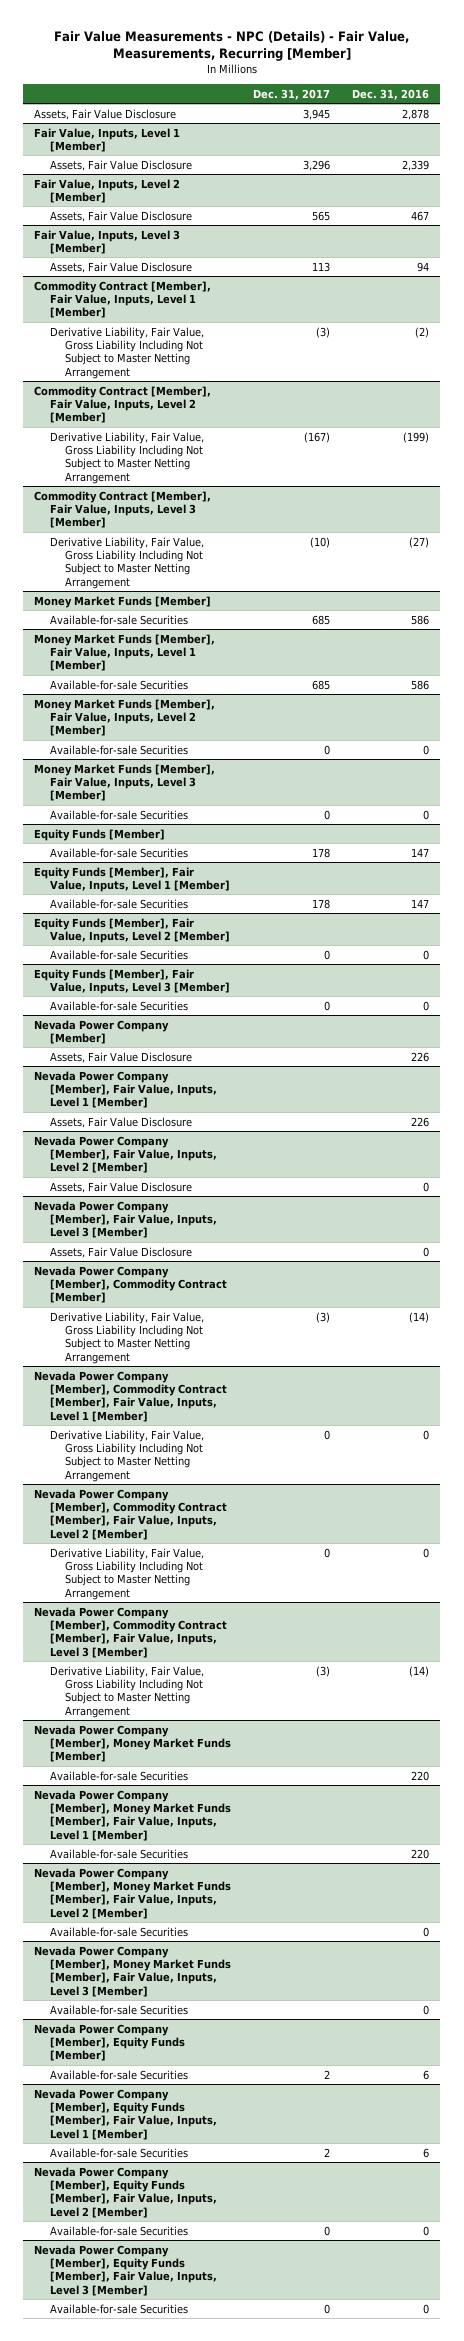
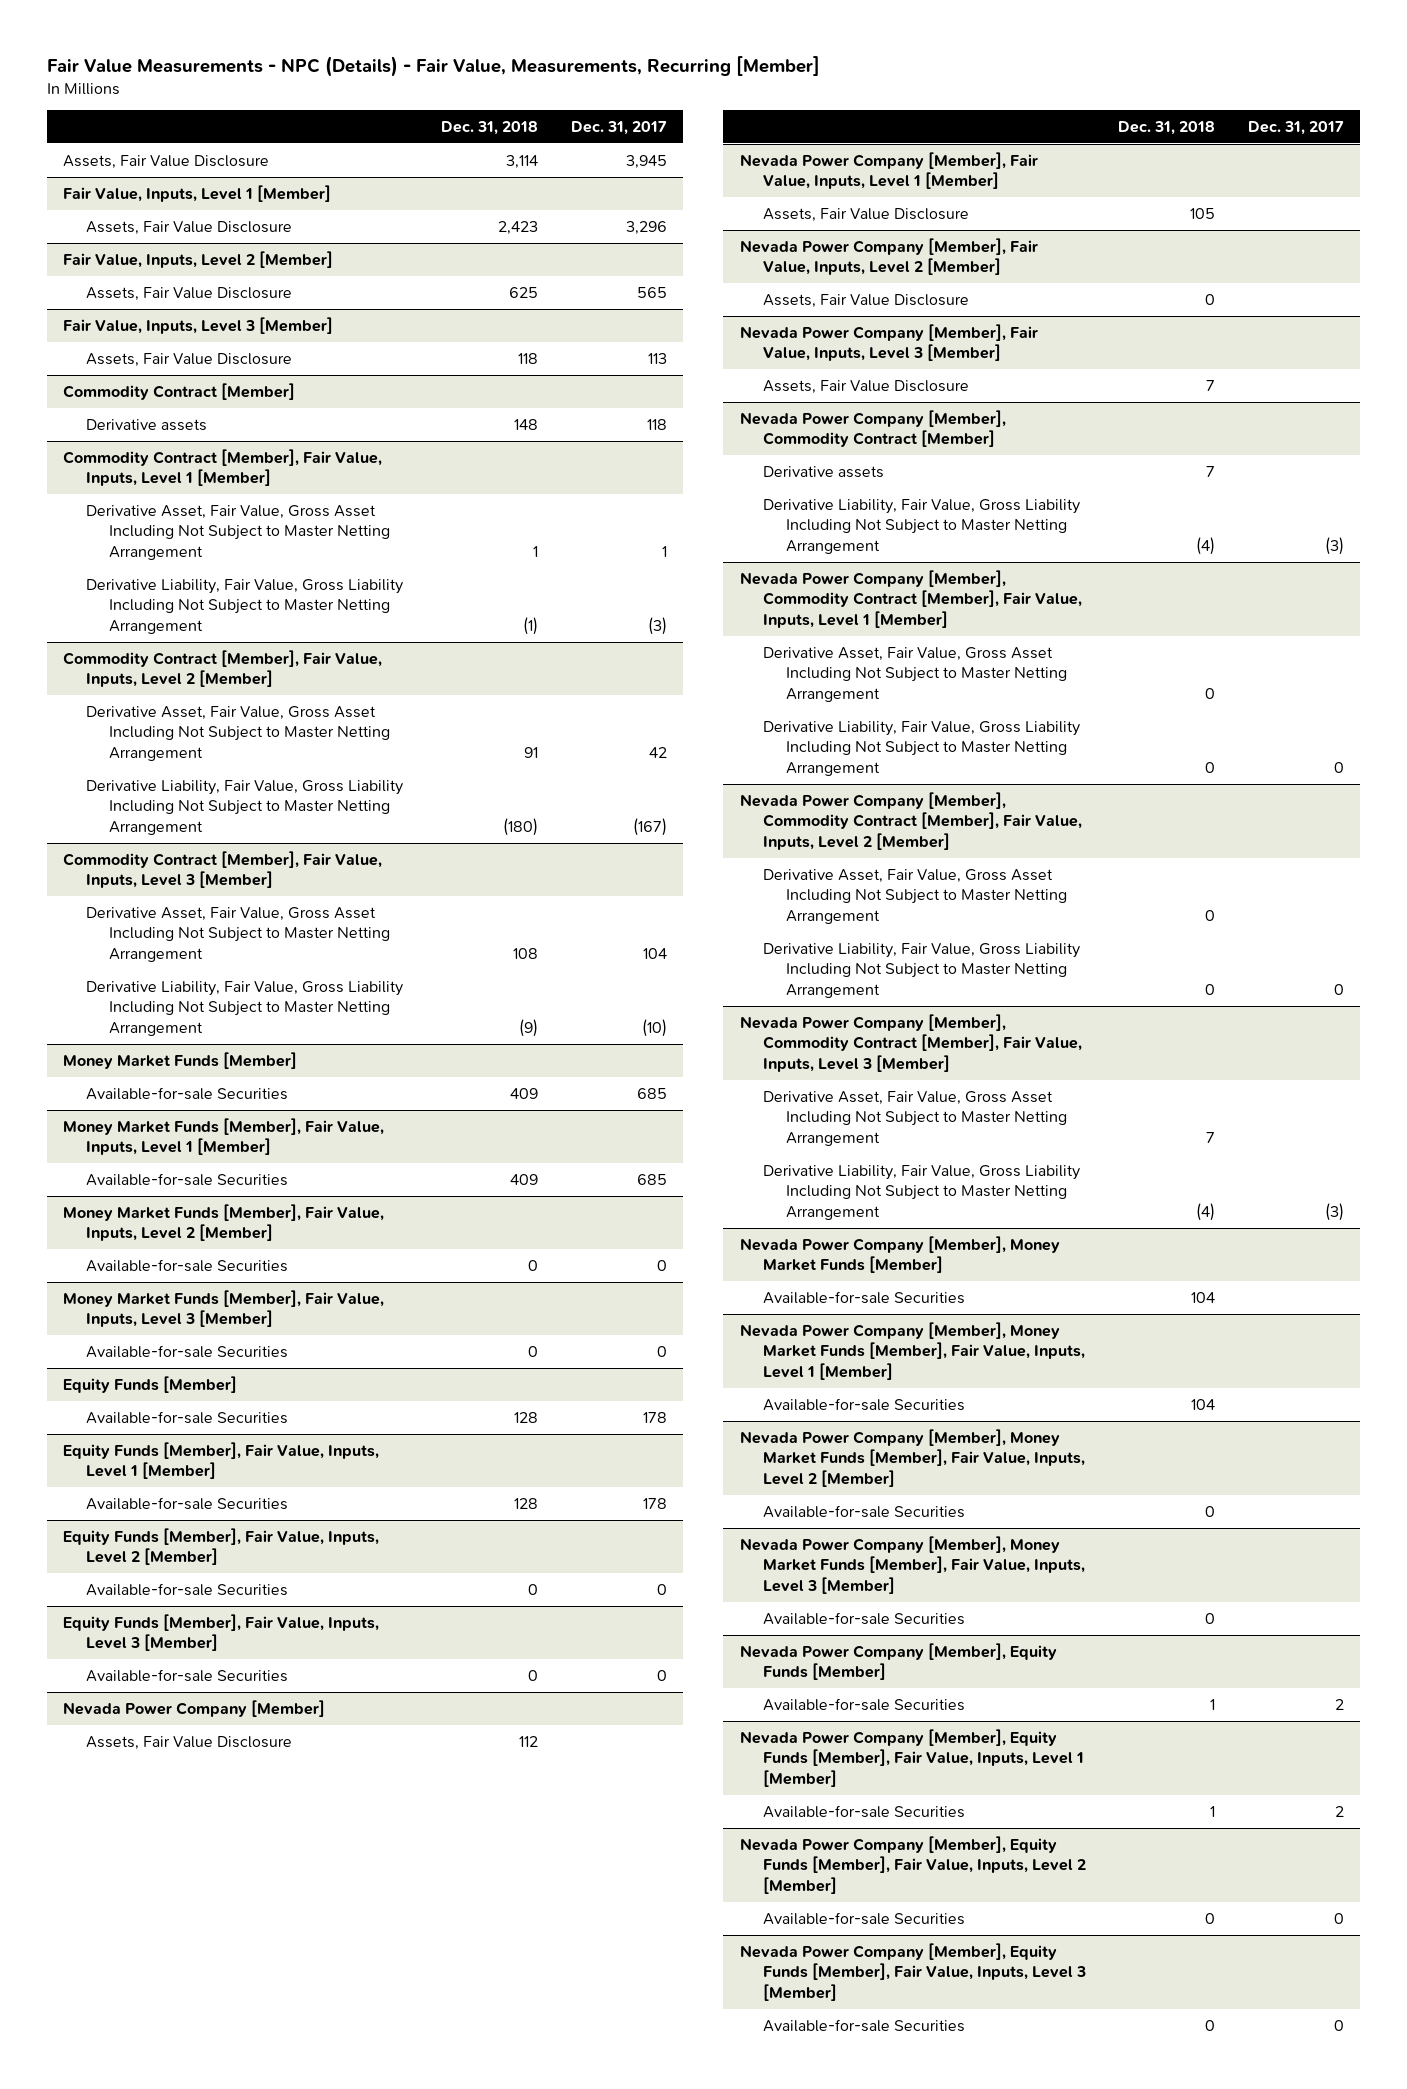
- | Dec. 31, 2017 | Dec. 31, 2016
+ | Dec. 31, 2018 | Dec. 31, 2017
+ Commodity Contract [Member]
+ Derivative assets | 148 | 118
@ Commodity Contract [Member], Fair Value, Inputs, Level 1 [Member]
+ Derivative Asset, Fair Value, Gross Asset Including Not Subject to Master Netting Arrangement | 1 | 1
@ Commodity Contract [Member], Fair Value, Inputs, Level 2 [Member]
+ Derivative Asset, Fair Value, Gross Asset Including Not Subject to Master Netting Arrangement | 91 | 42
@ Commodity Contract [Member], Fair Value, Inputs, Level 3 [Member]
+ Derivative Asset, Fair Value, Gross Asset Including Not Subject to Master Netting Arrangement | 108 | 104
@ Nevada Power Company [Member], Commodity Contract [Member]
+ Derivative assets | 7 |
@ Nevada Power Company [Member], Commodity Contract [Member], Fair Value, Inputs, Level 1 [Member]
+ Derivative Asset, Fair Value, Gross Asset Including Not Subject to Master Netting Arrangement | 0 |
@ Nevada Power Company [Member], Commodity Contract [Member], Fair Value, Inputs, Level 2 [Member]
+ Derivative Asset, Fair Value, Gross Asset Including Not Subject to Master Netting Arrangement | 0 |
@ Nevada Power Company [Member], Commodity Contract [Member], Fair Value, Inputs, Level 3 [Member]
+ Derivative Asset, Fair Value, Gross Asset Including Not Subject to Master Netting Arrangement | 7 |

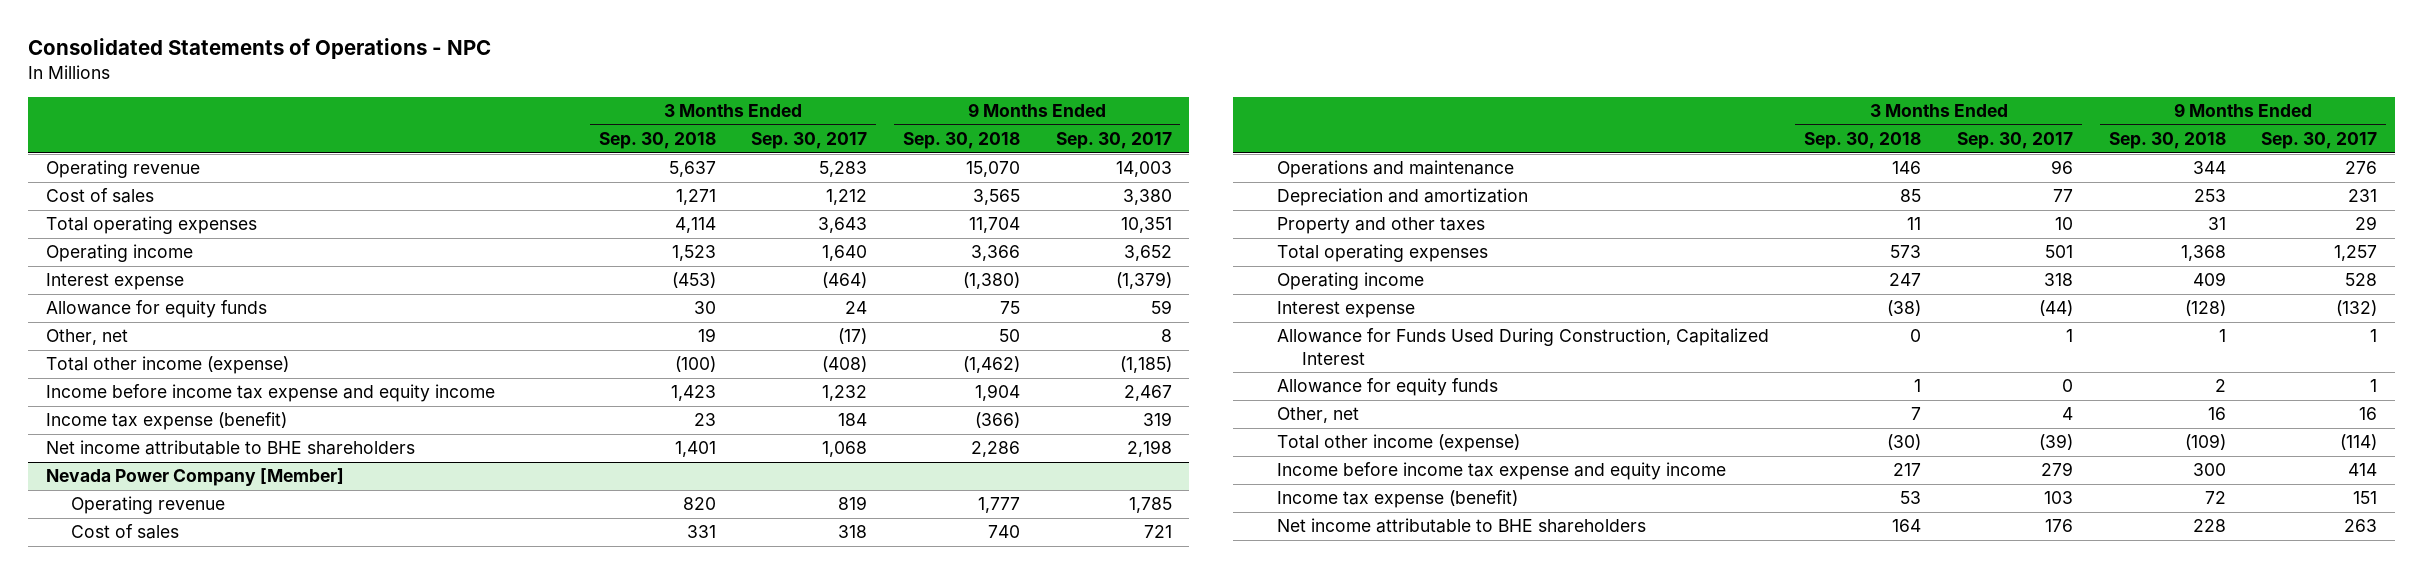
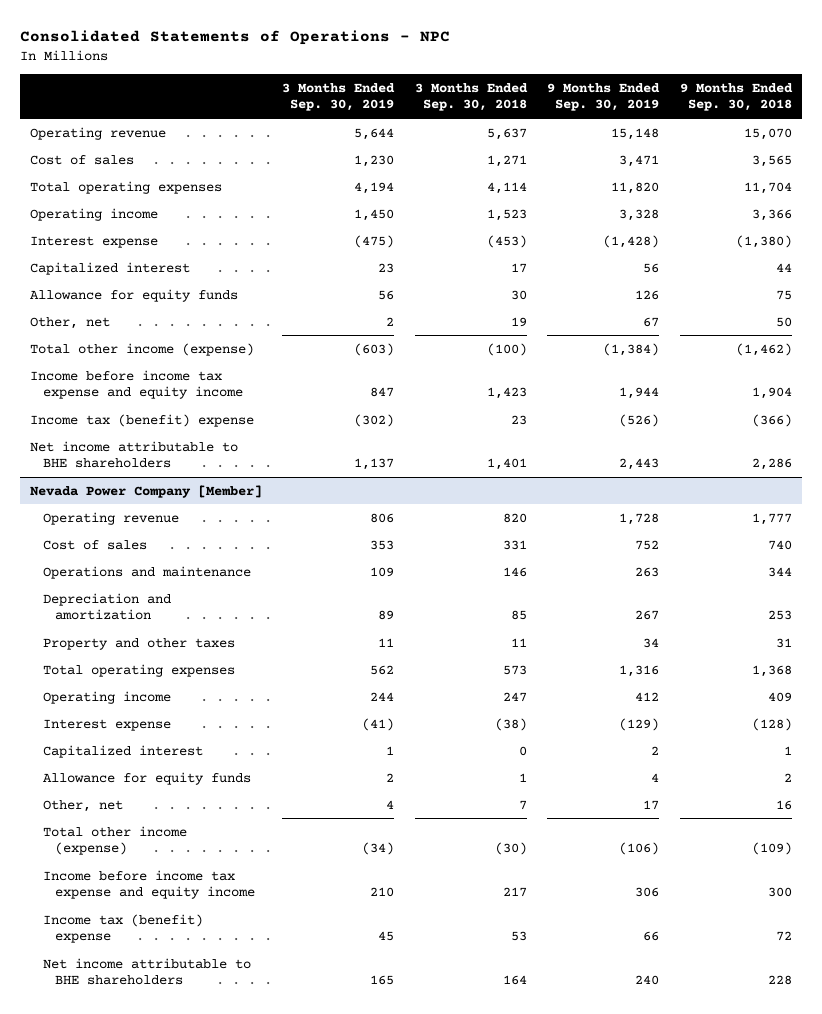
- | 3 Months Ended Sep. 30, 2018 | 3 Months Ended Sep. 30, 2017 | 9 Months Ended Sep. 30, 2018 | 9 Months Ended Sep. 30, 2017
+ | 3 Months Ended Sep. 30, 2019 | 3 Months Ended Sep. 30, 2018 | 9 Months Ended Sep. 30, 2019 | 9 Months Ended Sep. 30, 2018
+ Capitalized interest | 23 | 17 | 56 | 44
- Income tax expense (benefit) | 23 | 184 | (366) | 319
+ Income tax (benefit) expense | (302) | 23 | (526) | (366)
@ Nevada Power Company [Member]
- Allowance for Funds Used During Construction, Capitalized Interest | 0 | 1 | 1 | 1
+ Capitalized interest | 1 | 0 | 2 | 1
- Income tax expense (benefit) | 53 | 103 | 72 | 151
+ Income tax (benefit) expense | 45 | 53 | 66 | 72

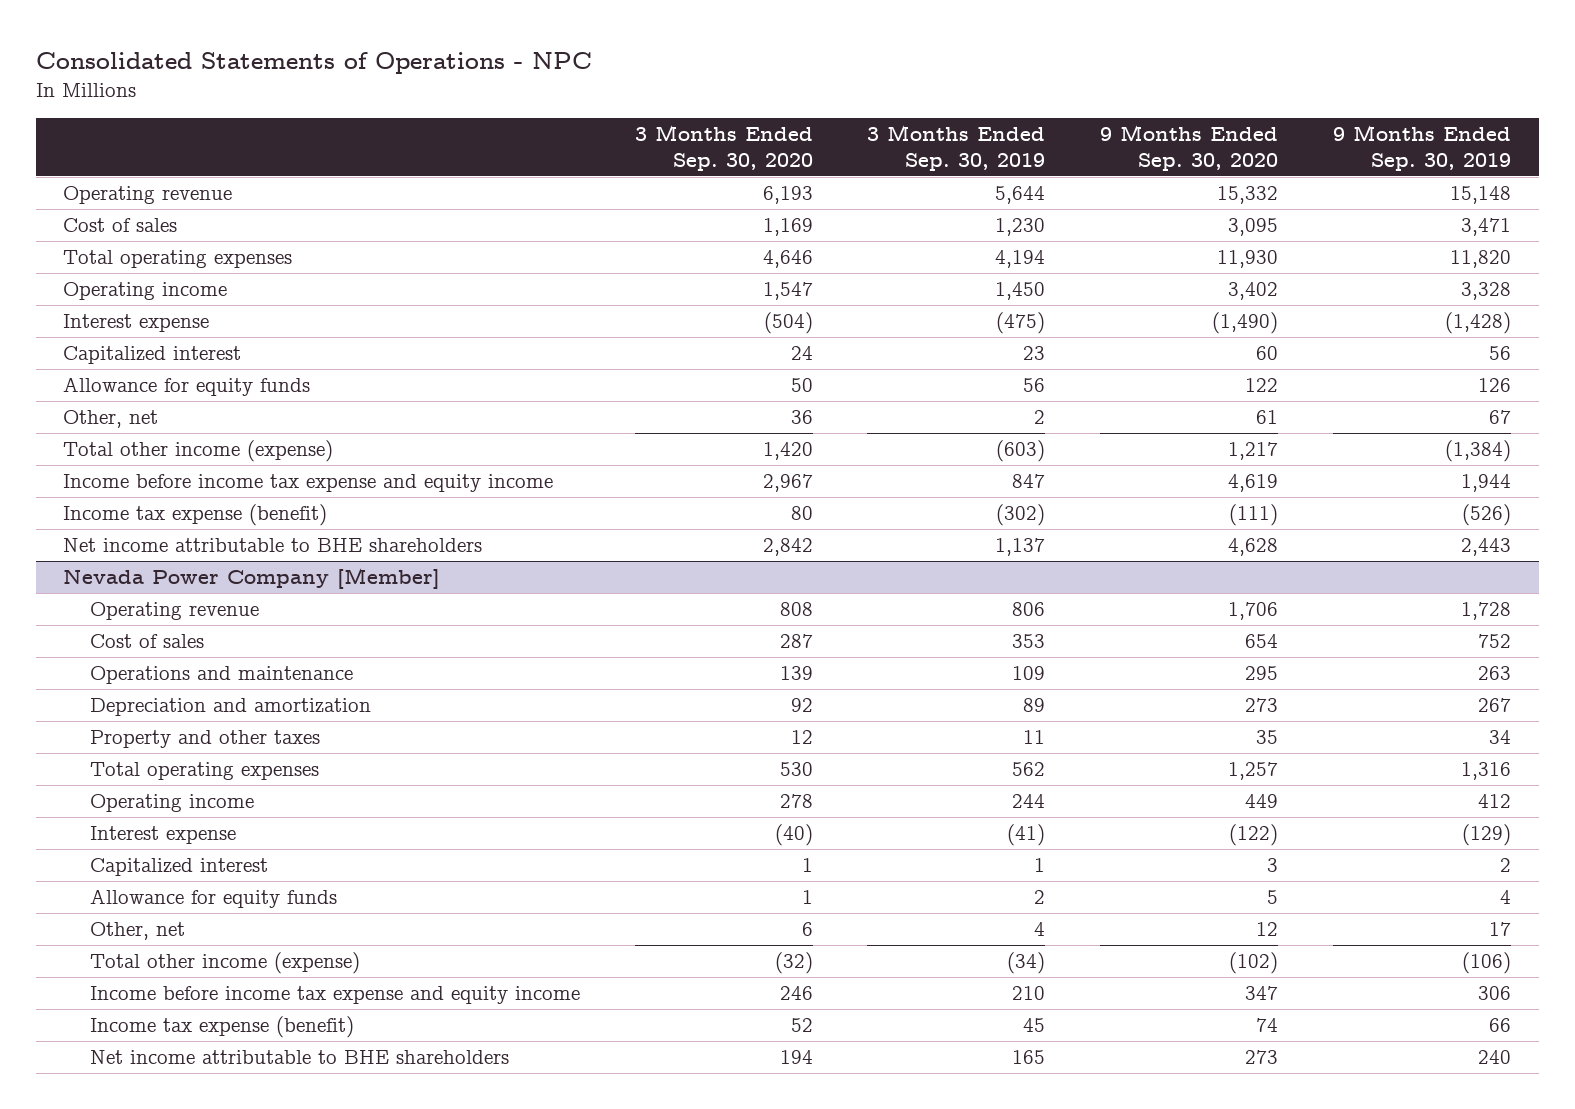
- | 3 Months Ended Sep. 30, 2019 | 3 Months Ended Sep. 30, 2018 | 9 Months Ended Sep. 30, 2019 | 9 Months Ended Sep. 30, 2018
+ | 3 Months Ended Sep. 30, 2020 | 3 Months Ended Sep. 30, 2019 | 9 Months Ended Sep. 30, 2020 | 9 Months Ended Sep. 30, 2019
- Income tax (benefit) expense | (302) | 23 | (526) | (366)
+ Income tax expense (benefit) | 80 | (302) | (111) | (526)
@ Nevada Power Company [Member]
- Income tax (benefit) expense | 45 | 53 | 66 | 72
+ Income tax expense (benefit) | 52 | 45 | 74 | 66

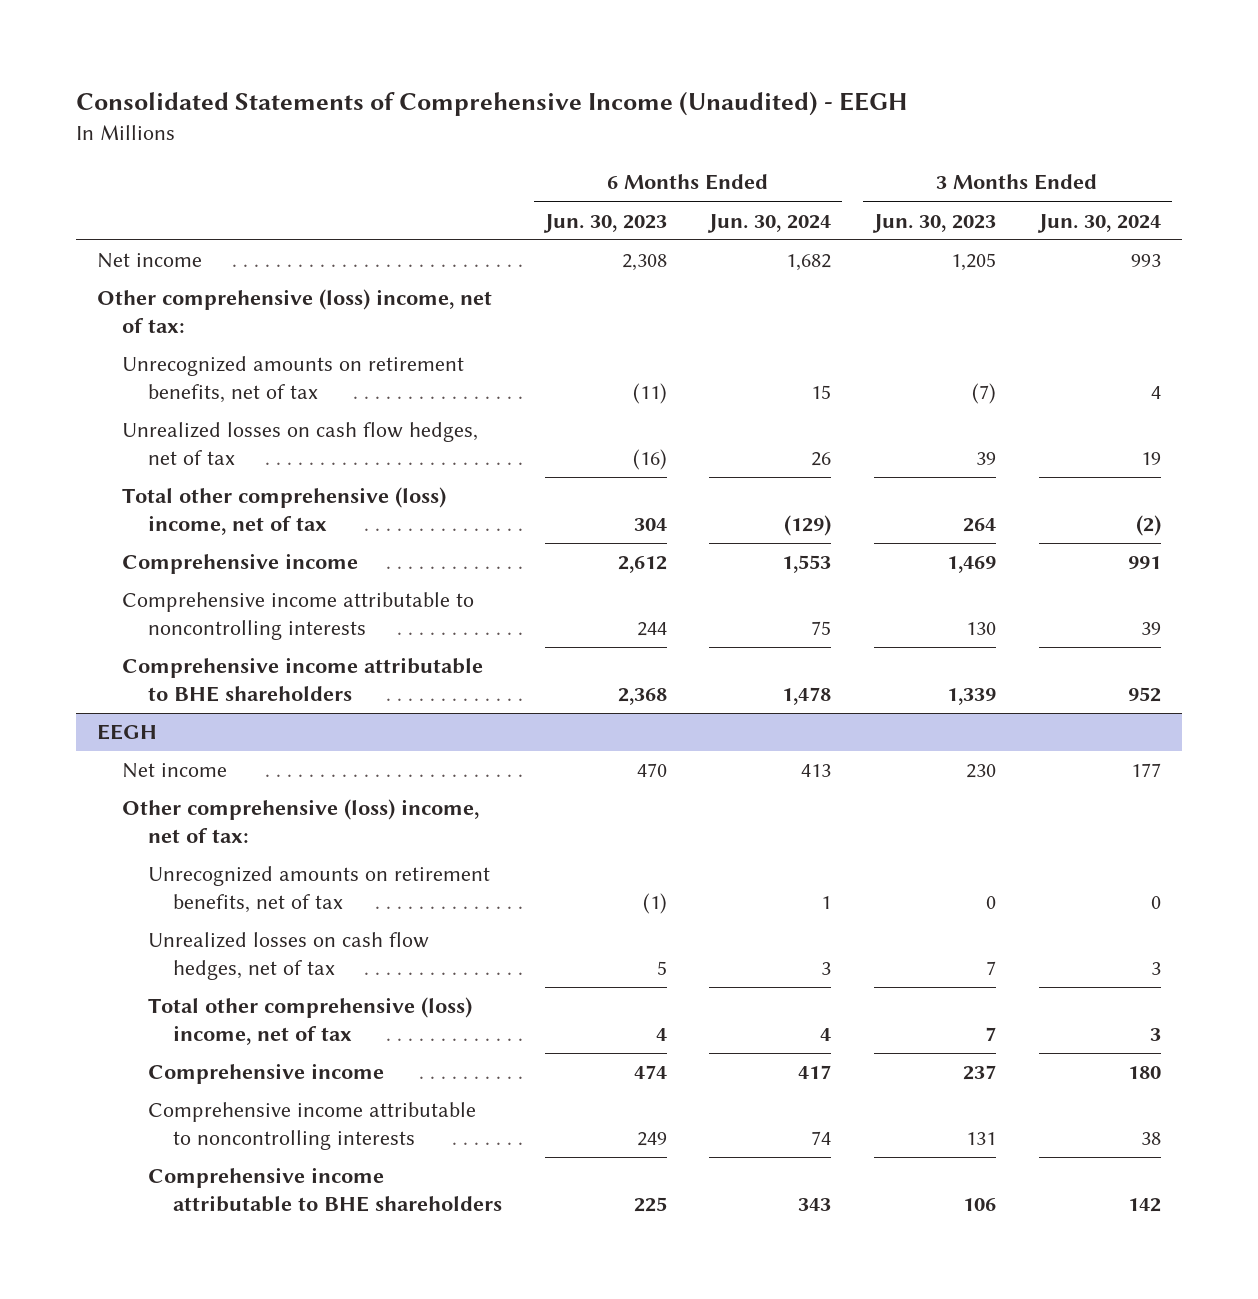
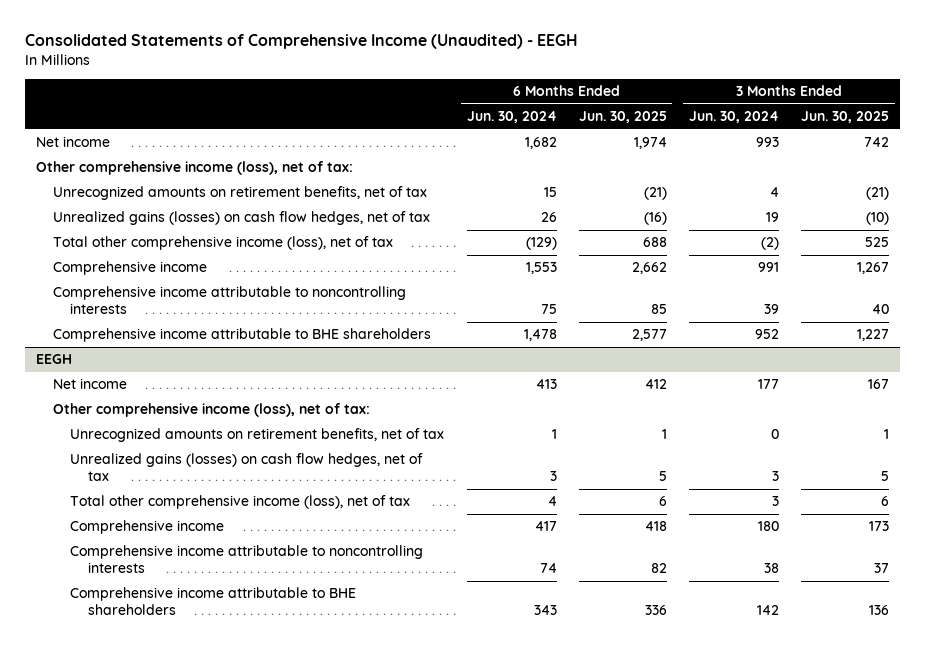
- | 6 Months Ended Jun. 30, 2023 | 6 Months Ended Jun. 30, 2024 | 3 Months Ended Jun. 30, 2023 | 3 Months Ended Jun. 30, 2024
+ | 6 Months Ended Jun. 30, 2024 | 6 Months Ended Jun. 30, 2025 | 3 Months Ended Jun. 30, 2024 | 3 Months Ended Jun. 30, 2025
- Other comprehensive (loss) income, net of tax:
+ Other comprehensive income (loss), net of tax:
- Unrealized losses on cash flow hedges, net of tax | (16) | 26 | 39 | 19
- Total other comprehensive (loss) income, net of tax | 304 | (129) | 264 | (2)
+ Unrealized gains (losses) on cash flow hedges, net of tax | 26 | (16) | 19 | (10)
+ Total other comprehensive income (loss), net of tax | (129) | 688 | (2) | 525
@ EEGH
- Other comprehensive (loss) income, net of tax:
+ Other comprehensive income (loss), net of tax:
- Unrealized losses on cash flow hedges, net of tax | 5 | 3 | 7 | 3
- Total other comprehensive (loss) income, net of tax | 4 | 4 | 7 | 3
+ Unrealized gains (losses) on cash flow hedges, net of tax | 3 | 5 | 3 | 5
+ Total other comprehensive income (loss), net of tax | 4 | 6 | 3 | 6

